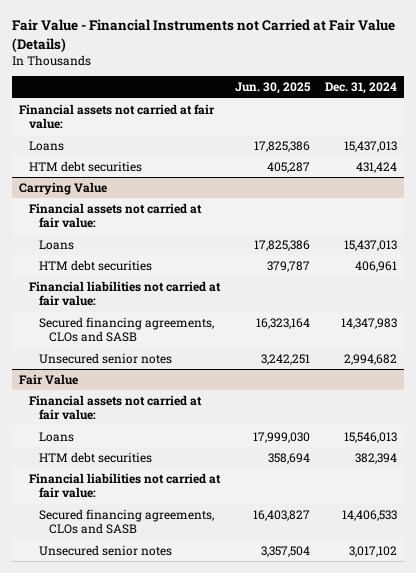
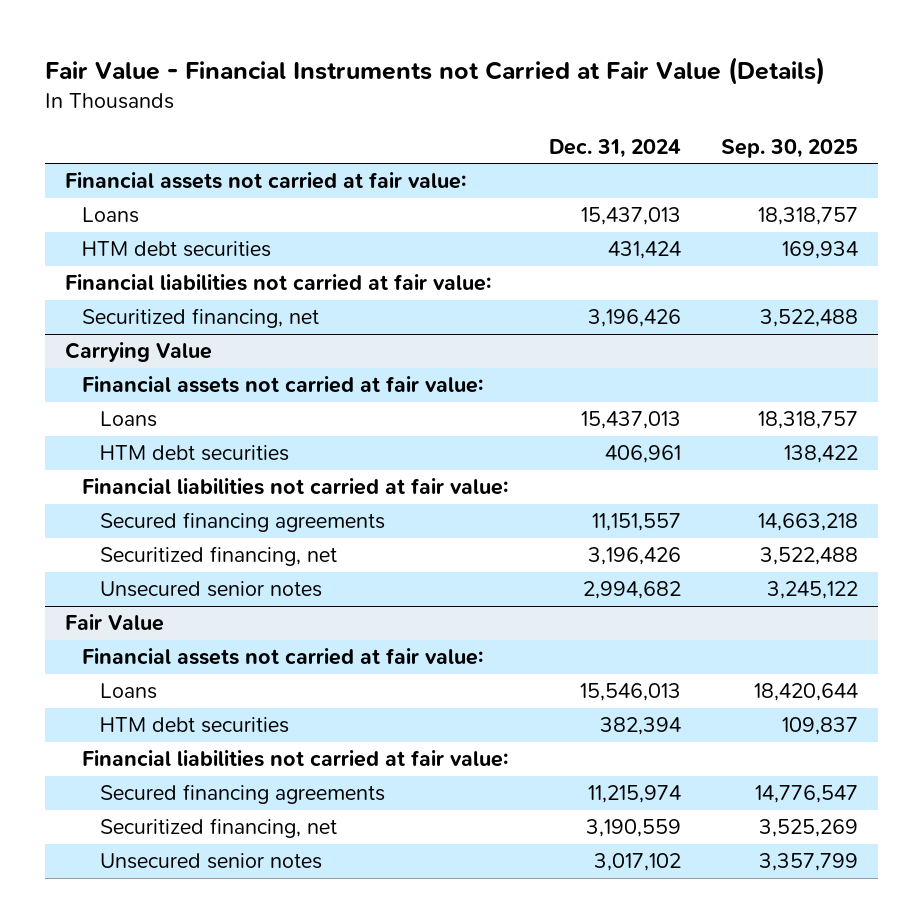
- | Jun. 30, 2025 | Dec. 31, 2024
+ | Dec. 31, 2024 | Sep. 30, 2025
+ Financial liabilities not carried at fair value:
+ Securitized financing, net | 3,196,426 | 3,522,488
@ Carrying Value
- Secured financing agreements, CLOs and SASB | 16,323,164 | 14,347,983
+ Secured financing agreements | 11,151,557 | 14,663,218
+ Securitized financing, net | 3,196,426 | 3,522,488
@ Fair Value
- Secured financing agreements, CLOs and SASB | 16,403,827 | 14,406,533
+ Secured financing agreements | 11,215,974 | 14,776,547
+ Securitized financing, net | 3,190,559 | 3,525,269

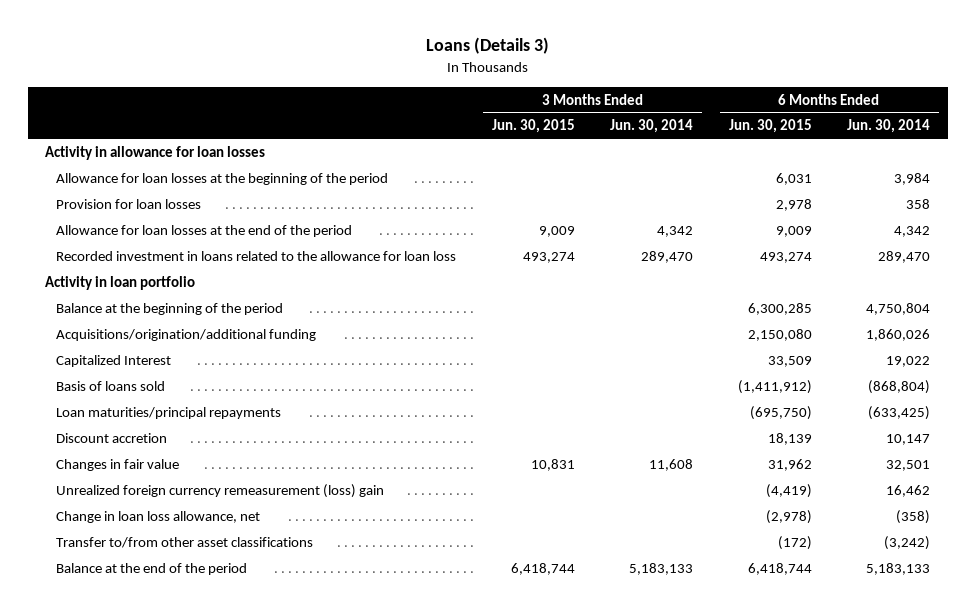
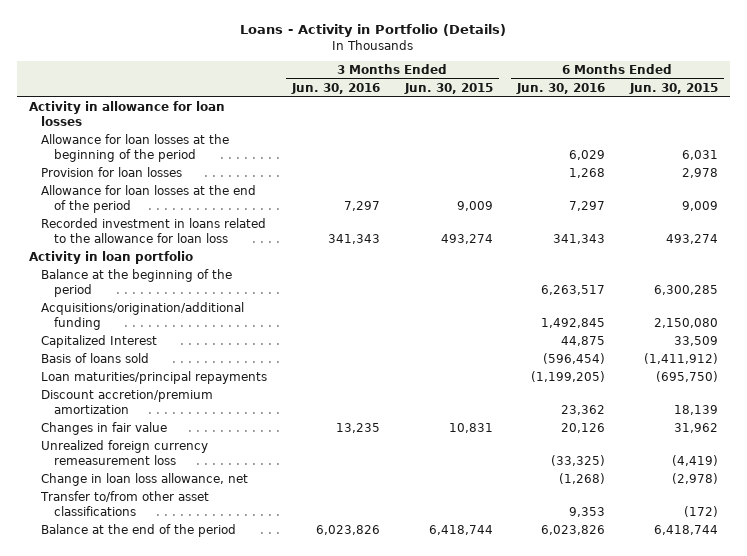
- Loans (Details 3)
+ Loans - Activity in Portfolio (Details)
- | 3 Months Ended Jun. 30, 2015 | 3 Months Ended Jun. 30, 2014 | 6 Months Ended Jun. 30, 2015 | 6 Months Ended Jun. 30, 2014
+ | 3 Months Ended Jun. 30, 2016 | 3 Months Ended Jun. 30, 2015 | 6 Months Ended Jun. 30, 2016 | 6 Months Ended Jun. 30, 2015
- Discount accretion | | | 18,139 | 10,147
+ Discount accretion/premium amortization | | | 23,362 | 18,139
- Unrealized foreign currency remeasurement (loss) gain | | | (4,419) | 16,462
+ Unrealized foreign currency remeasurement loss | | | (33,325) | (4,419)

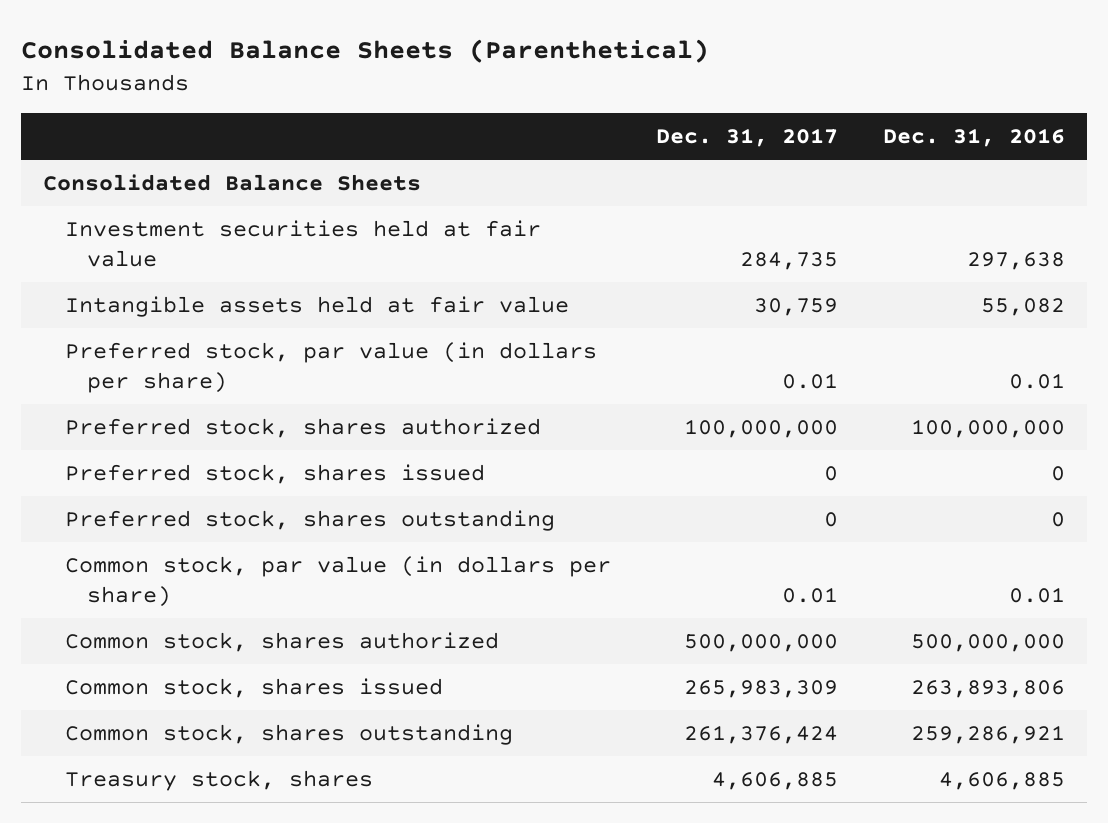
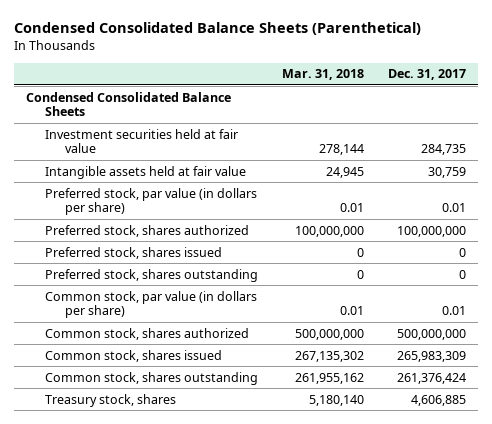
- Consolidated Balance Sheets (Parenthetical)
+ Condensed Consolidated Balance Sheets (Parenthetical)
- | Dec. 31, 2017 | Dec. 31, 2016
+ | Mar. 31, 2018 | Dec. 31, 2017
- Consolidated Balance Sheets
+ Condensed Consolidated Balance Sheets

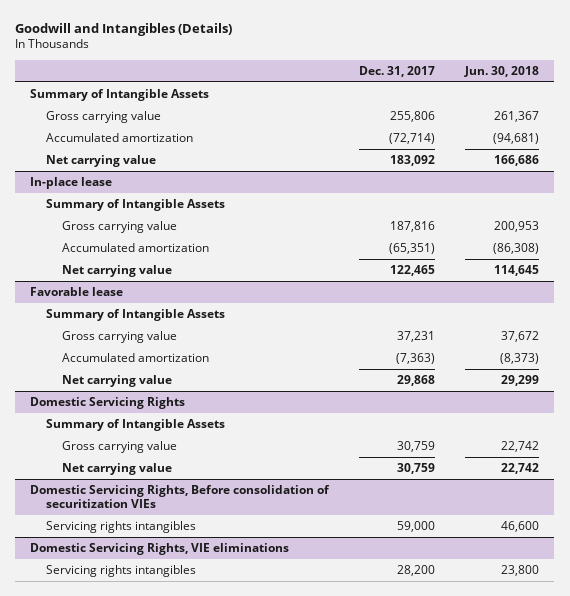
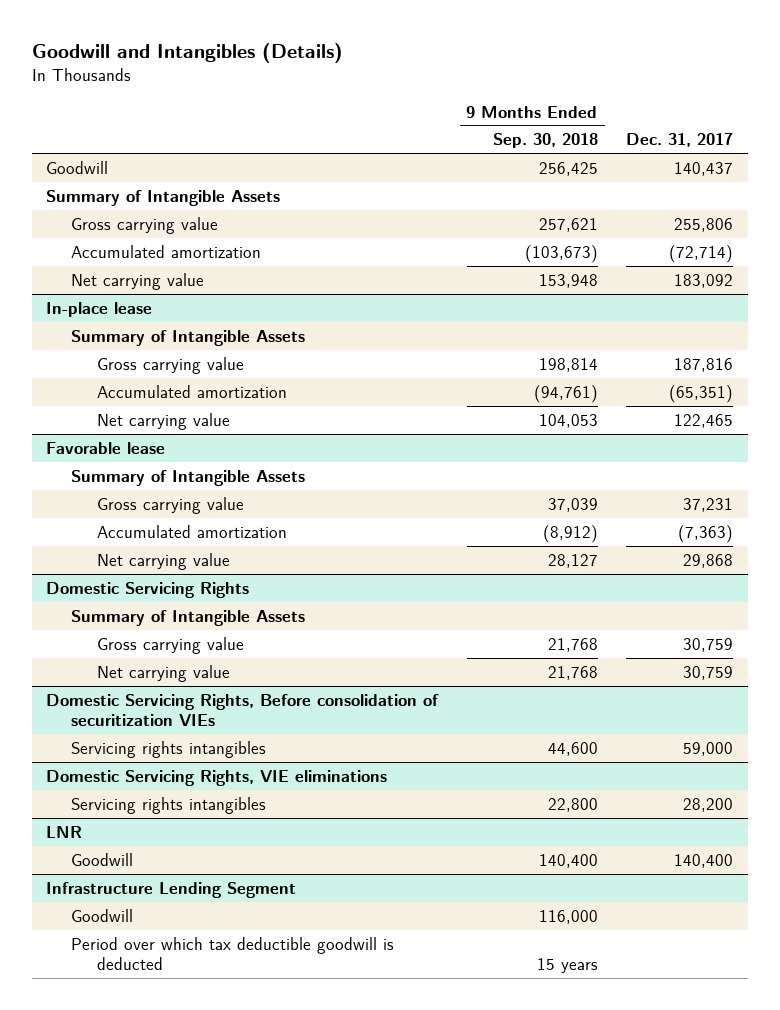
- | Dec. 31, 2017 | Jun. 30, 2018
+ | 9 Months Ended Sep. 30, 2018 | Dec. 31, 2017
+ Goodwill | 256,425 | 140,437
+ LNR
+ Goodwill | 140,400 | 140,400
+ Infrastructure Lending Segment
+ Goodwill | 116,000 |
+ Period over which tax deductible goodwill is deducted | 15 years |

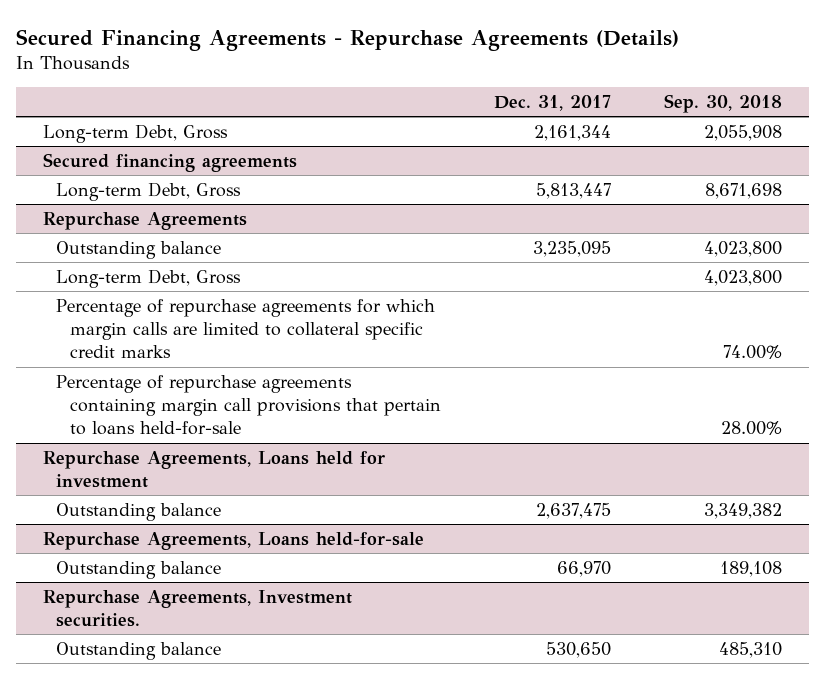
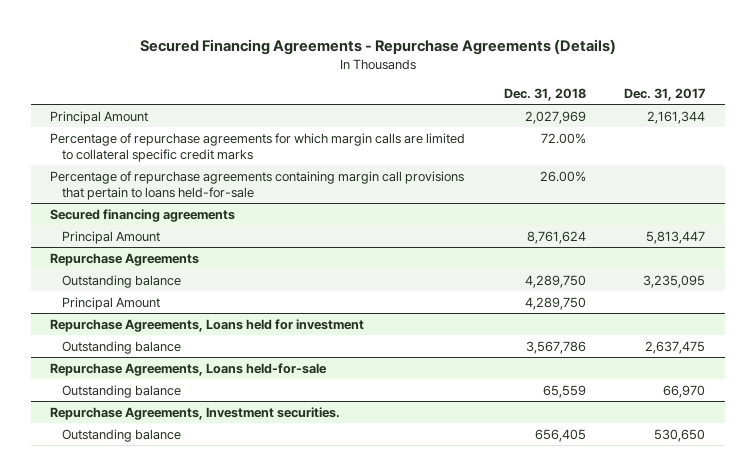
- | Dec. 31, 2017 | Sep. 30, 2018
+ | Dec. 31, 2018 | Dec. 31, 2017
- Long-term Debt, Gross | 2,161,344 | 2,055,908
+ Principal Amount | 2,027,969 | 2,161,344
+ Percentage of repurchase agreements for which margin calls are limited to collateral specific credit marks | 72.00% |
+ Percentage of repurchase agreements containing margin call provisions that pertain to loans held-for-sale | 26.00% |
@ Secured financing agreements
- Long-term Debt, Gross | 5,813,447 | 8,671,698
+ Principal Amount | 8,761,624 | 5,813,447
@ Repurchase Agreements
- Long-term Debt, Gross | | 4,023,800
- Percentage of repurchase agreements for which margin calls are limited to collateral specific credit marks | | 74.00%
- Percentage of repurchase agreements containing margin call provisions that pertain to loans held-for-sale | | 28.00%
+ Principal Amount | 4,289,750 |

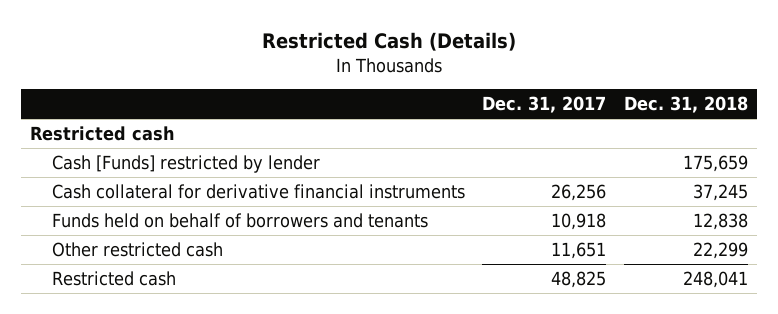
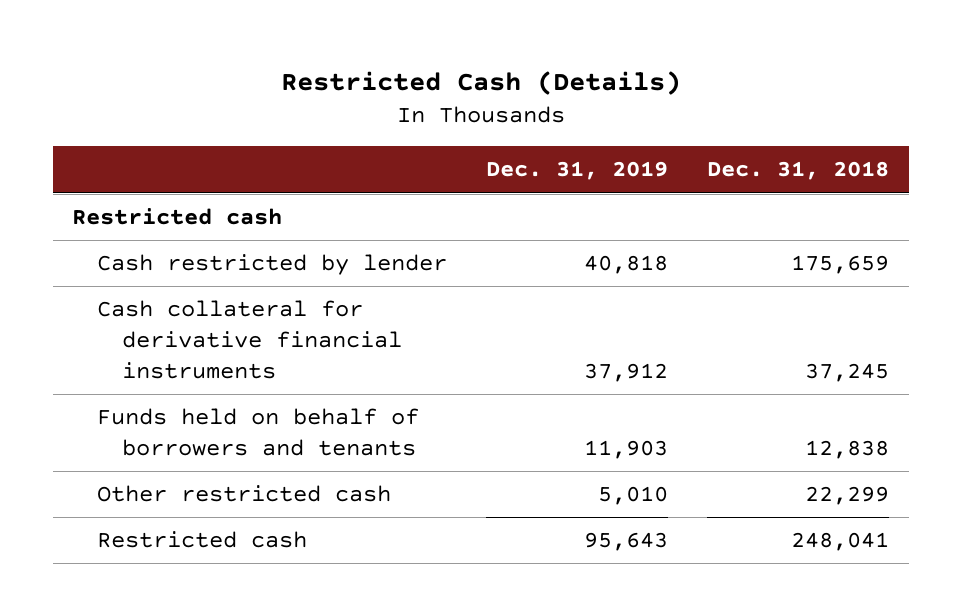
- | Dec. 31, 2017 | Dec. 31, 2018
+ | Dec. 31, 2019 | Dec. 31, 2018
- Cash [Funds] restricted by lender | | 175,659
+ Cash restricted by lender | 40,818 | 175,659

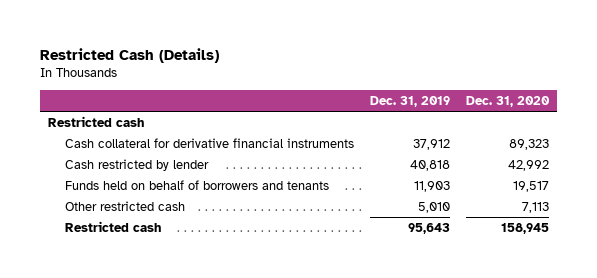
- | Dec. 31, 2019 | Dec. 31, 2018
+ | Dec. 31, 2019 | Dec. 31, 2020
moved down: Cash restricted by lender | 40,818 | 42,992

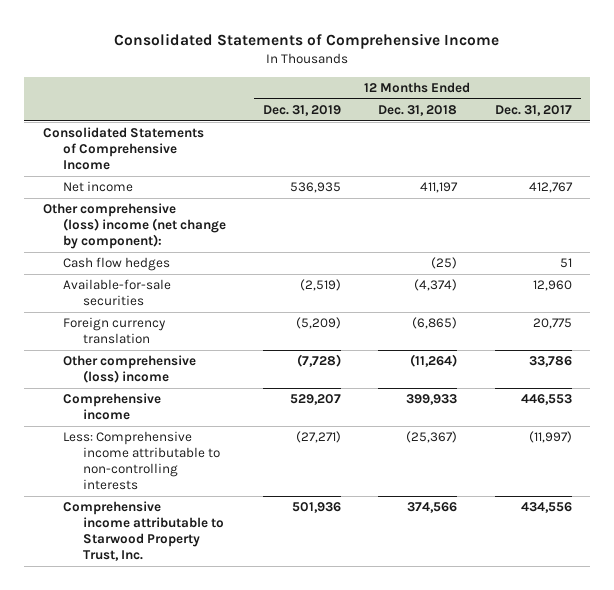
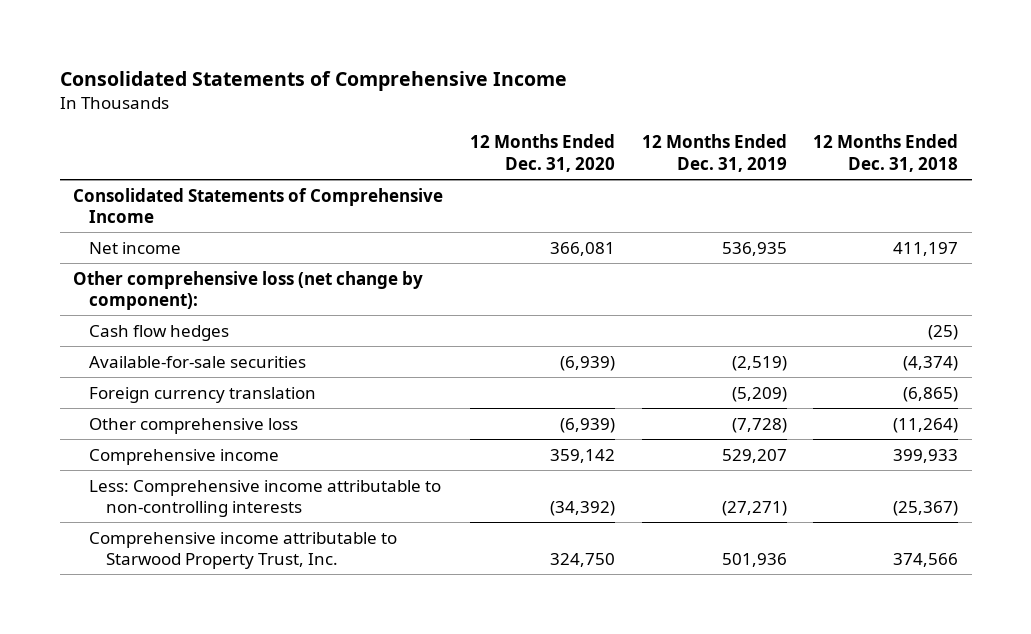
- | 12 Months Ended Dec. 31, 2019 | 12 Months Ended Dec. 31, 2018 | 12 Months Ended Dec. 31, 2017
+ | 12 Months Ended Dec. 31, 2020 | 12 Months Ended Dec. 31, 2019 | 12 Months Ended Dec. 31, 2018
- Other comprehensive (loss) income (net change by component):
+ Other comprehensive loss (net change by component):
- Other comprehensive (loss) income | (7,728) | (11,264) | 33,786
+ Other comprehensive loss | (6,939) | (7,728) | (11,264)

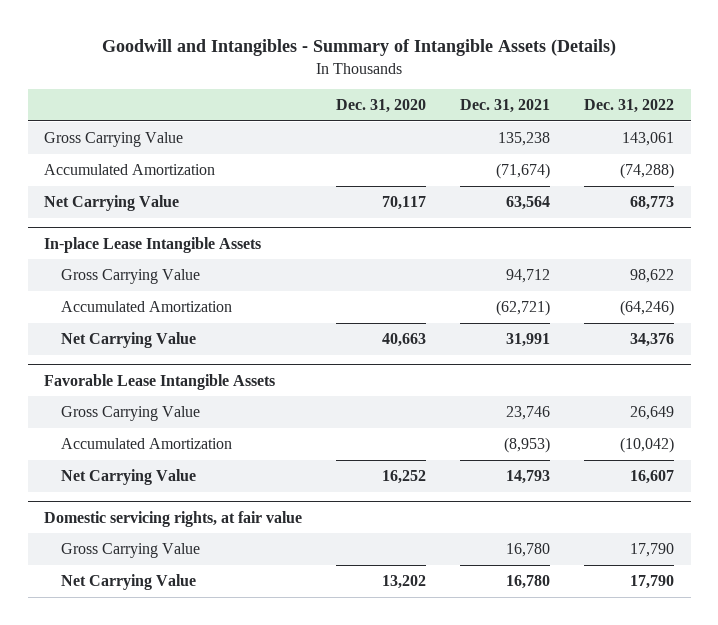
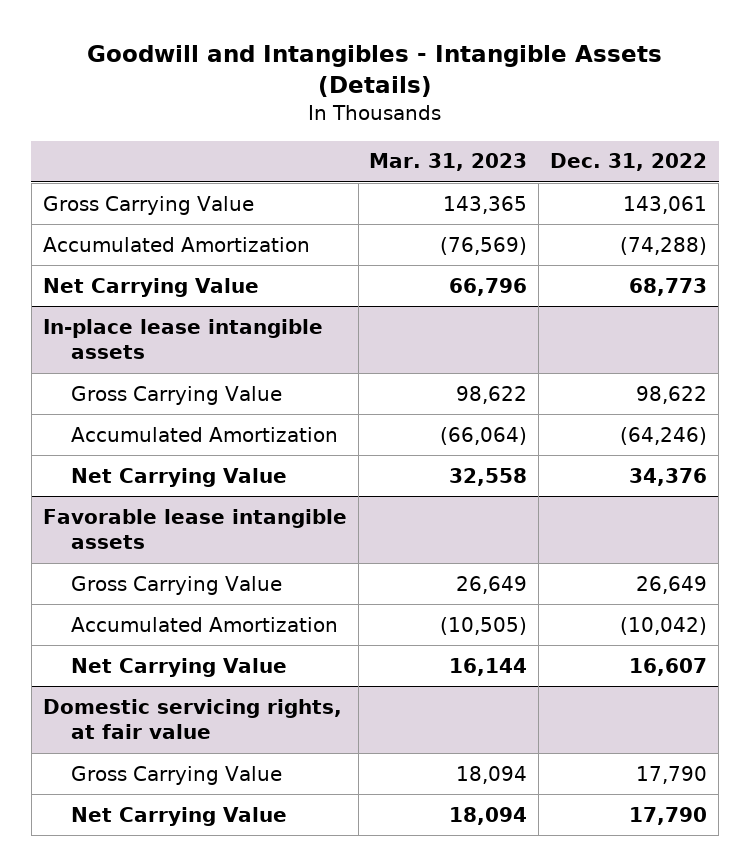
- Goodwill and Intangibles - Summary of Intangible Assets (Details)
+ Goodwill and Intangibles - Intangible Assets (Details)
- | Dec. 31, 2020 | Dec. 31, 2021 | Dec. 31, 2022
+ | Mar. 31, 2023 | Dec. 31, 2022
- In-place Lease Intangible Assets
+ In-place lease intangible assets
- Favorable Lease Intangible Assets
+ Favorable lease intangible assets

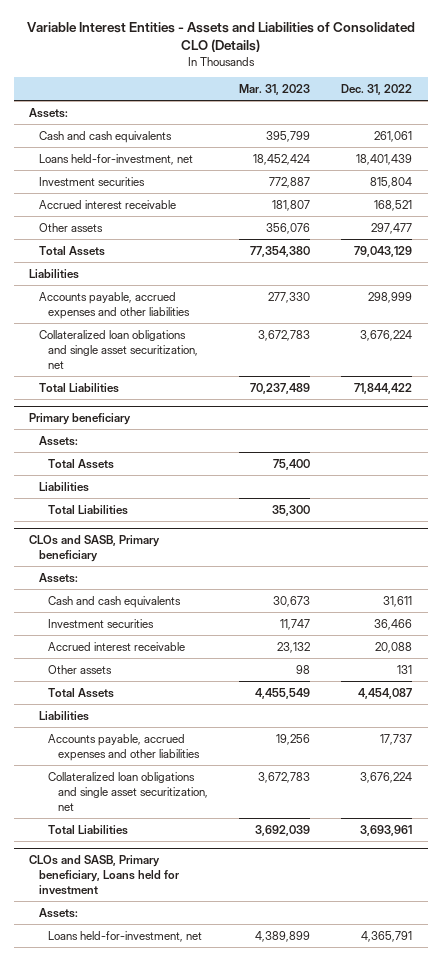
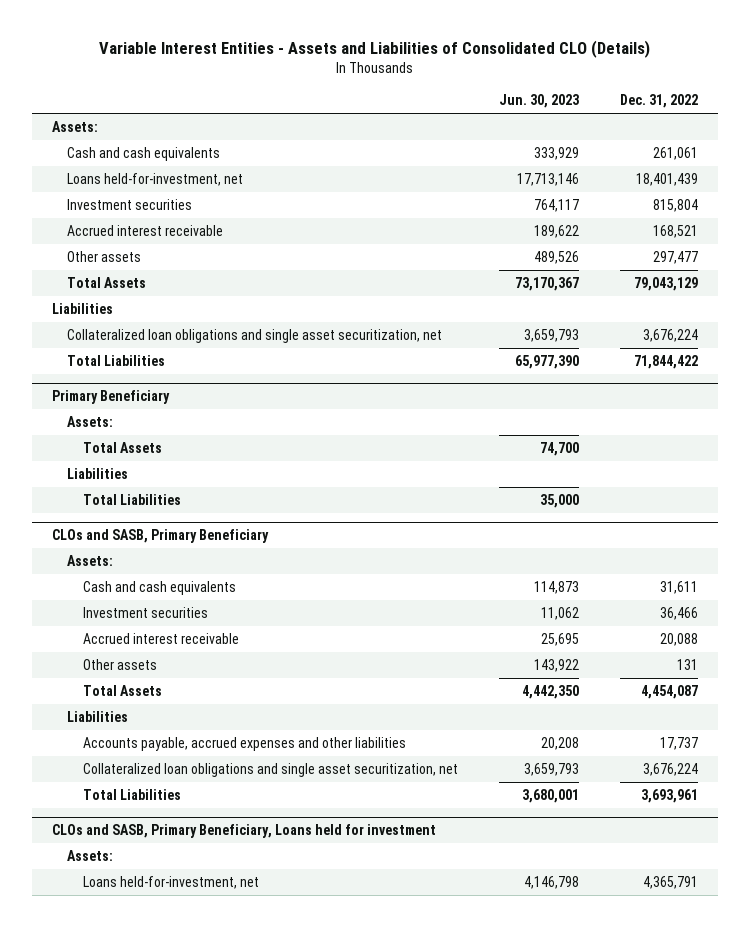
- | Mar. 31, 2023 | Dec. 31, 2022
+ | Jun. 30, 2023 | Dec. 31, 2022
- Accounts payable, accrued expenses and other liabilities | 277,330 | 298,999
- Primary beneficiary
+ Primary Beneficiary
- CLOs and SASB, Primary beneficiary
+ CLOs and SASB, Primary Beneficiary
- CLOs and SASB, Primary beneficiary, Loans held for investment
+ CLOs and SASB, Primary Beneficiary, Loans held for investment

